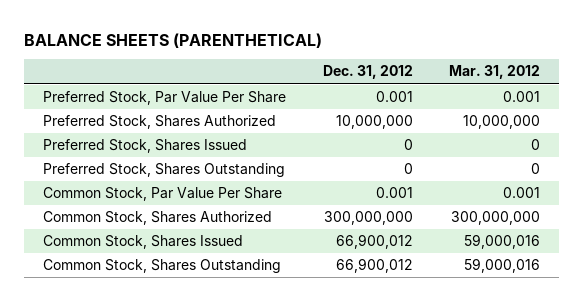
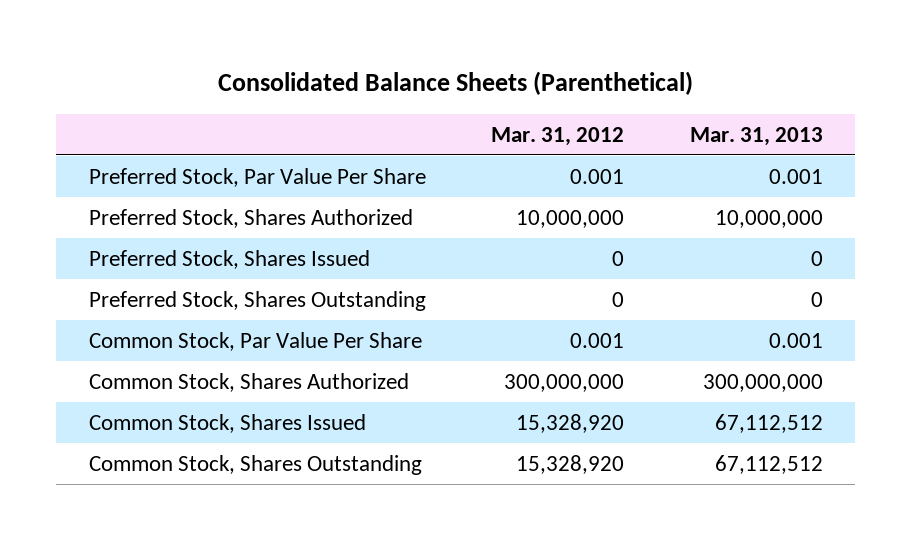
- BALANCE SHEETS (PARENTHETICAL)
+ Consolidated Balance Sheets (Parenthetical)
- | Dec. 31, 2012 | Mar. 31, 2012
+ | Mar. 31, 2012 | Mar. 31, 2013
- Common Stock, Shares Issued | 66,900,012 | 59,000,016
- Common Stock, Shares Outstanding | 66,900,012 | 59,000,016
+ Common Stock, Shares Issued | 15,328,920 | 67,112,512
+ Common Stock, Shares Outstanding | 15,328,920 | 67,112,512

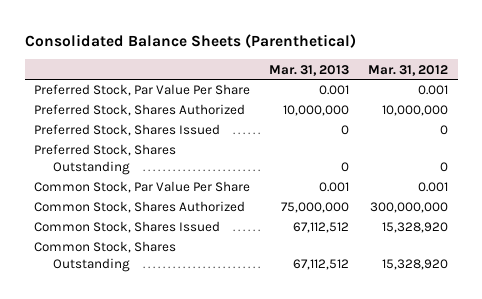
- | Mar. 31, 2012 | Mar. 31, 2013
+ | Mar. 31, 2013 | Mar. 31, 2012
- Common Stock, Shares Authorized | 300,000,000 | 300,000,000
+ Common Stock, Shares Authorized | 75,000,000 | 300,000,000

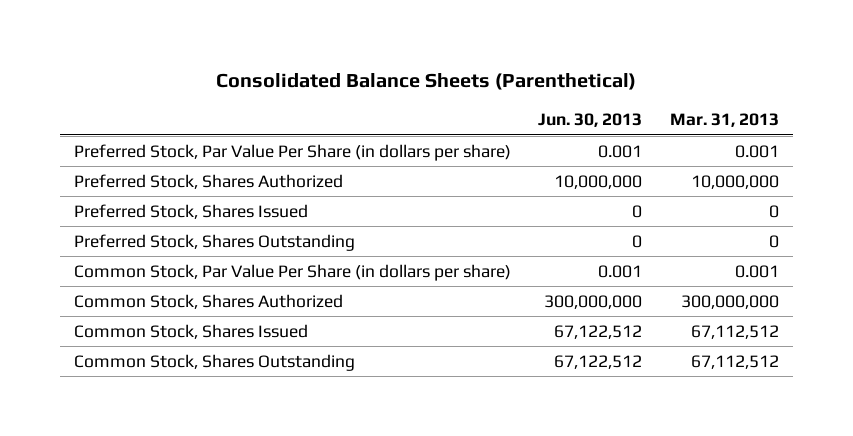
- | Mar. 31, 2013 | Mar. 31, 2012
+ | Jun. 30, 2013 | Mar. 31, 2013
- Preferred Stock, Par Value Per Share | 0.001 | 0.001
+ Preferred Stock, Par Value Per Share (in dollars per share) | 0.001 | 0.001
- Common Stock, Par Value Per Share | 0.001 | 0.001
- Common Stock, Shares Authorized | 75,000,000 | 300,000,000
+ Common Stock, Par Value Per Share (in dollars per share) | 0.001 | 0.001
+ Common Stock, Shares Authorized | 300,000,000 | 300,000,000

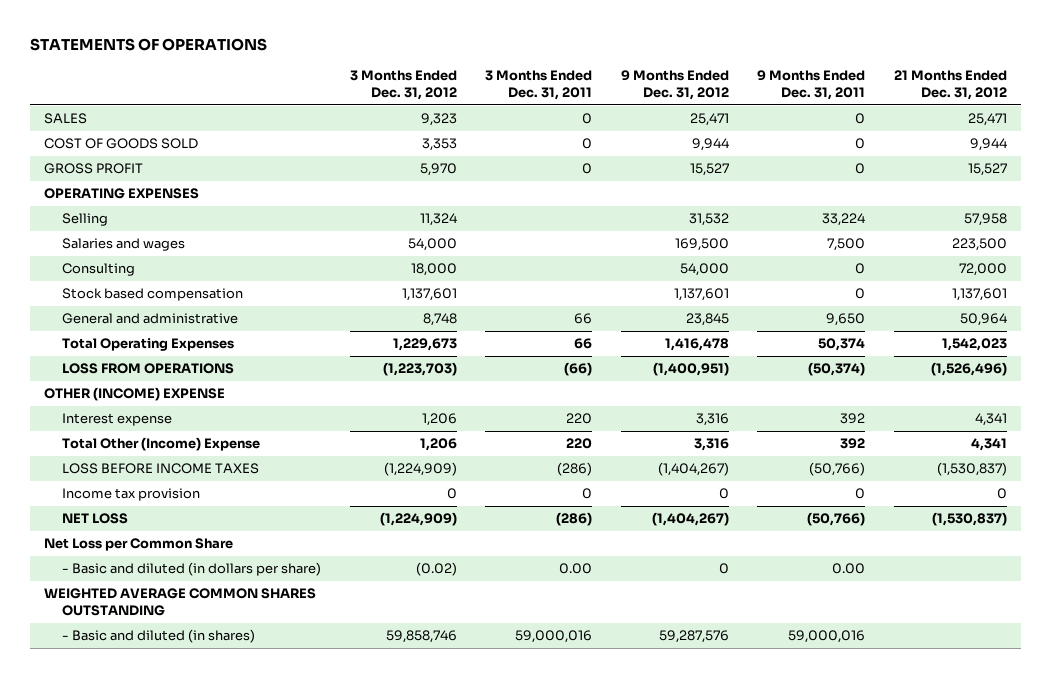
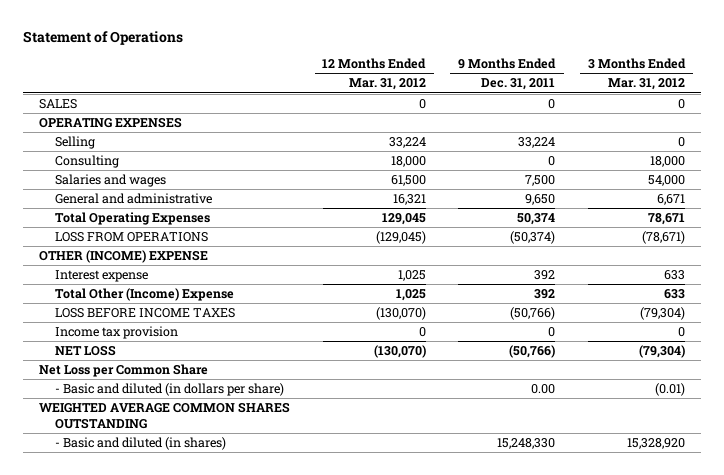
- STATEMENTS OF OPERATIONS
+ Statement of Operations
- | 3 Months Ended Dec. 31, 2012 | 3 Months Ended Dec. 31, 2011 | 9 Months Ended Dec. 31, 2012 | 9 Months Ended Dec. 31, 2011 | 21 Months Ended Dec. 31, 2012
+ | 12 Months Ended Mar. 31, 2012 | 9 Months Ended Dec. 31, 2011 | 3 Months Ended Mar. 31, 2012
- COST OF GOODS SOLD | 3,353 | 0 | 9,944 | 0 | 9,944
- GROSS PROFIT | 5,970 | 0 | 15,527 | 0 | 15,527
- Stock based compensation | 1,137,601 | | 1,137,601 | 0 | 1,137,601
moved down: Salaries and wages | 61,500 | 7,500 | 54,000
- - Basic and diluted (in shares) | 59,858,746 | 59,000,016 | 59,287,576 | 59,000,016 |
+ - Basic and diluted (in shares) | | 15,248,330 | 15,328,920

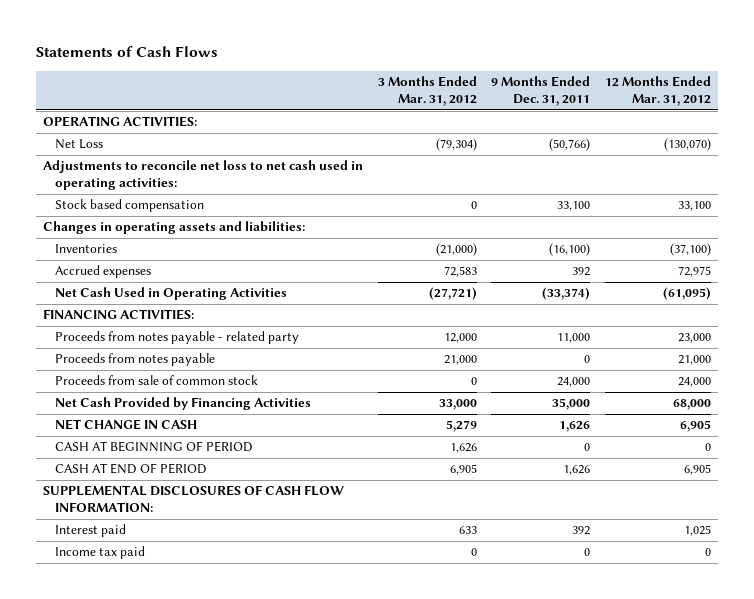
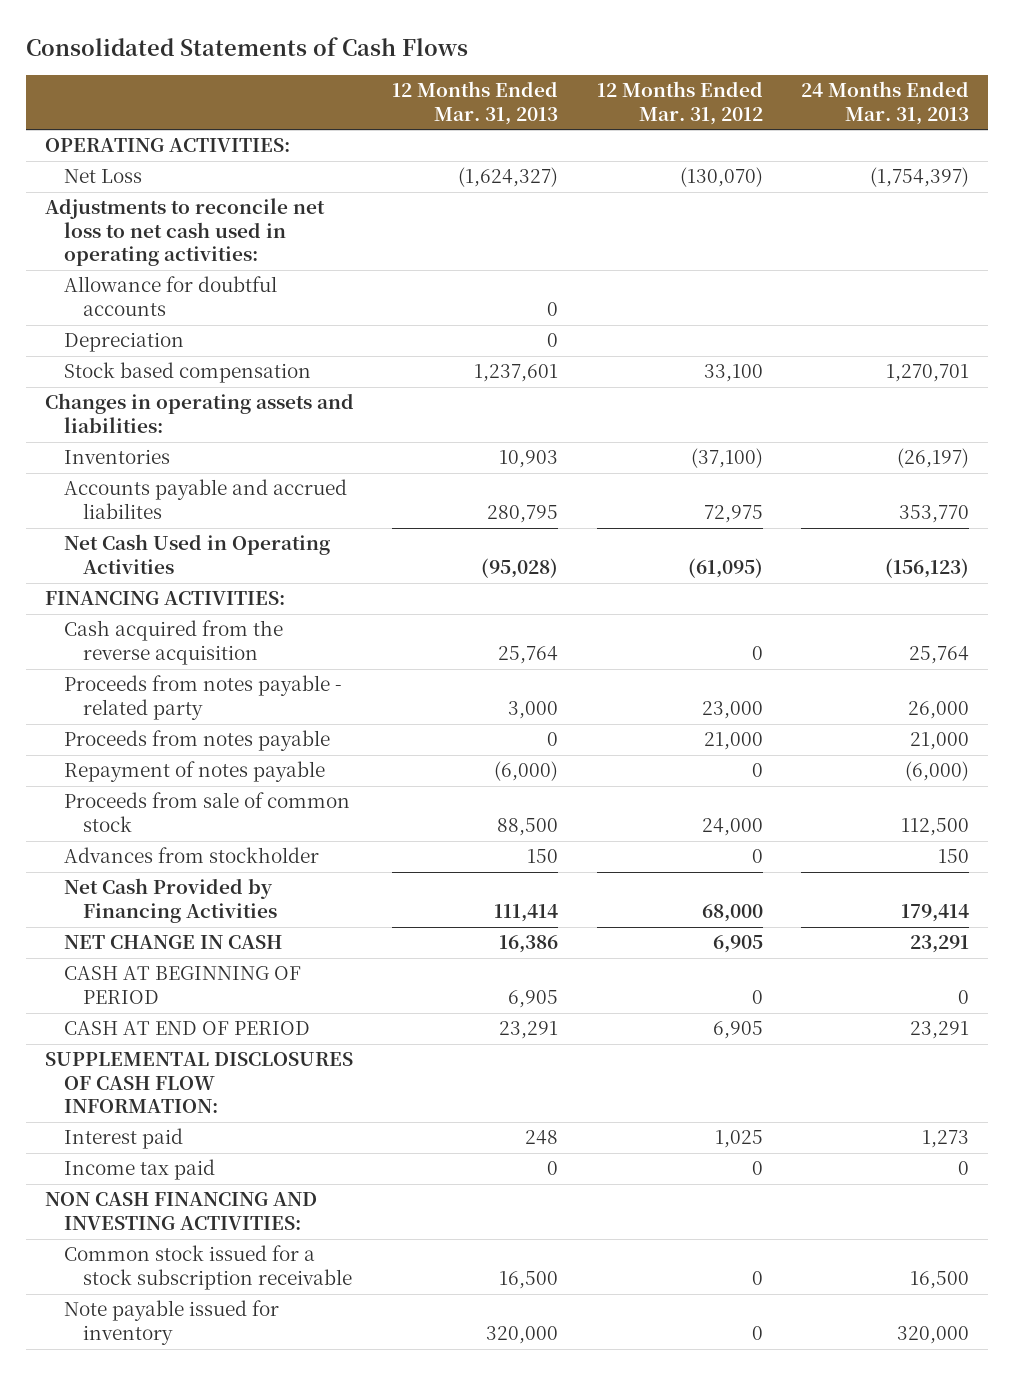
- Statements of Cash Flows
+ Consolidated Statements of Cash Flows
- | 3 Months Ended Mar. 31, 2012 | 9 Months Ended Dec. 31, 2011 | 12 Months Ended Mar. 31, 2012
+ | 12 Months Ended Mar. 31, 2013 | 12 Months Ended Mar. 31, 2012 | 24 Months Ended Mar. 31, 2013
+ Allowance for doubtful accounts | 0 | |
+ Depreciation | 0 | |
- Accrued expenses | 72,583 | 392 | 72,975
+ Accounts payable and accrued liabilites | 280,795 | 72,975 | 353,770
+ Cash acquired from the reverse acquisition | 25,764 | 0 | 25,764
+ Repayment of notes payable | (6,000) | 0 | (6,000)
+ Advances from stockholder | 150 | 0 | 150
+ NON CASH FINANCING AND INVESTING ACTIVITIES:
+ Common stock issued for a stock subscription receivable | 16,500 | 0 | 16,500
+ Note payable issued for inventory | 320,000 | 0 | 320,000

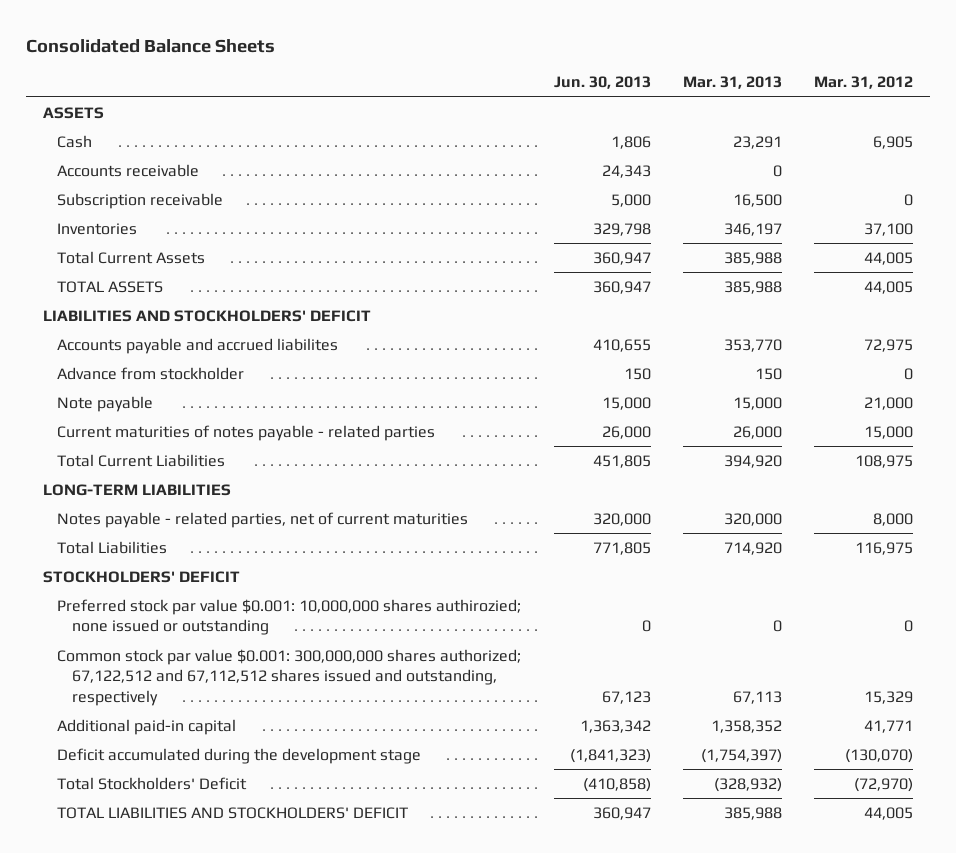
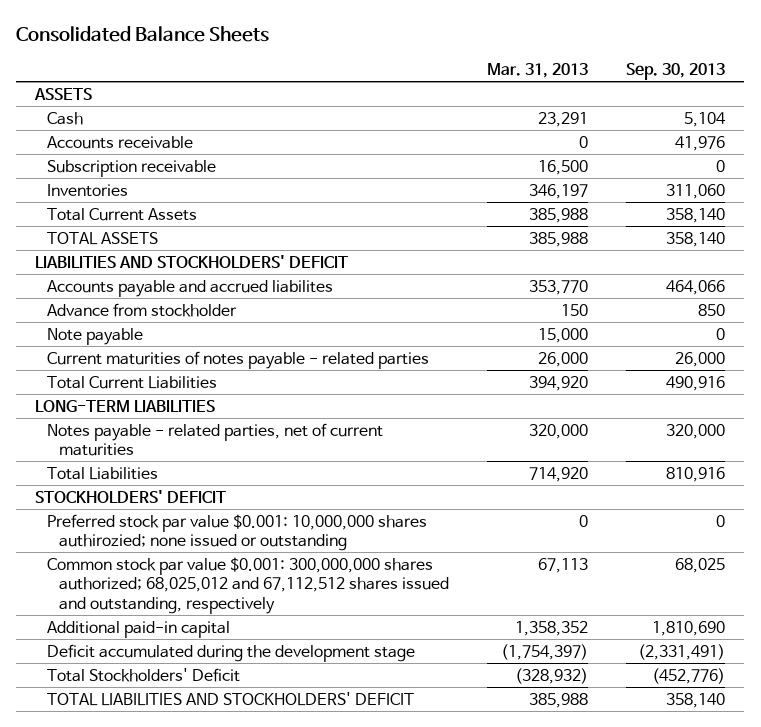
- | Jun. 30, 2013 | Mar. 31, 2013 | Mar. 31, 2012
+ | Mar. 31, 2013 | Sep. 30, 2013
- Common stock par value $0.001: 300,000,000 shares authorized; 67,122,512 and 67,112,512 shares issued and outstanding, respectively | 67,123 | 67,113 | 15,329
+ Common stock par value $0.001: 300,000,000 shares authorized; 68,025,012 and 67,112,512 shares issued and outstanding, respectively | 67,113 | 68,025

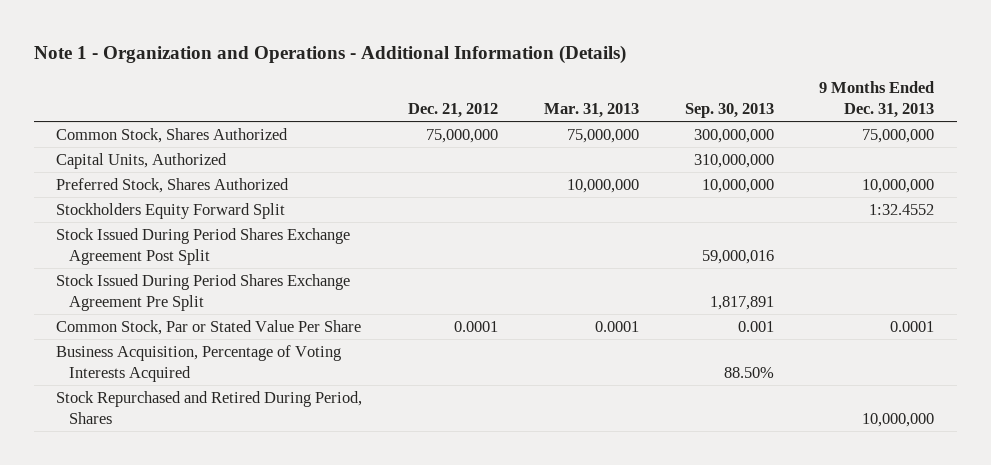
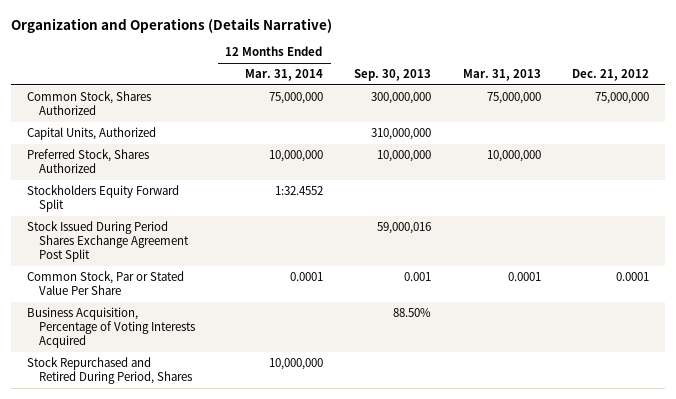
- Note 1 - Organization and Operations - Additional Information (Details)
+ Organization and Operations (Details Narrative)
- | Dec. 21, 2012 | Mar. 31, 2013 | Sep. 30, 2013 | 9 Months Ended Dec. 31, 2013
+ | 12 Months Ended Mar. 31, 2014 | Sep. 30, 2013 | Mar. 31, 2013 | Dec. 21, 2012
- Stock Issued During Period Shares Exchange Agreement Pre Split | | | 1,817,891 |

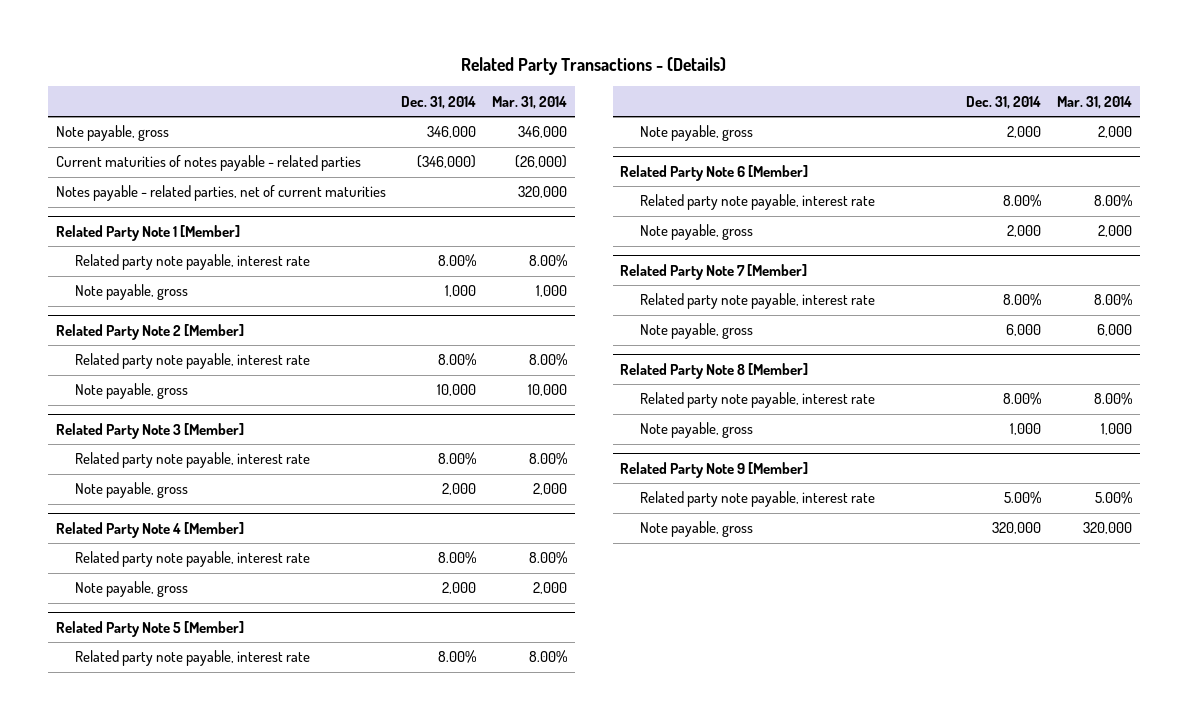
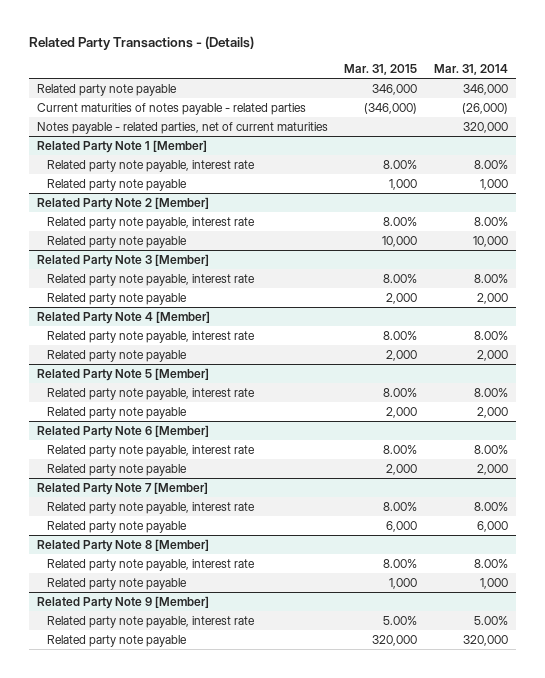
- | Dec. 31, 2014 | Mar. 31, 2014
+ | Mar. 31, 2015 | Mar. 31, 2014
- Note payable, gross | 346,000 | 346,000
+ Related party note payable | 346,000 | 346,000
@ Related Party Note 1 [Member]
- Note payable, gross | 1,000 | 1,000
+ Related party note payable | 1,000 | 1,000
@ Related Party Note 2 [Member]
- Note payable, gross | 10,000 | 10,000
+ Related party note payable | 10,000 | 10,000
@ Related Party Note 3 [Member]
- Note payable, gross | 2,000 | 2,000
+ Related party note payable | 2,000 | 2,000
@ Related Party Note 4 [Member]
- Note payable, gross | 2,000 | 2,000
+ Related party note payable | 2,000 | 2,000
@ Related Party Note 5 [Member]
- Note payable, gross | 2,000 | 2,000
+ Related party note payable | 2,000 | 2,000
@ Related Party Note 6 [Member]
- Note payable, gross | 2,000 | 2,000
+ Related party note payable | 2,000 | 2,000
@ Related Party Note 7 [Member]
- Note payable, gross | 6,000 | 6,000
+ Related party note payable | 6,000 | 6,000
@ Related Party Note 8 [Member]
- Note payable, gross | 1,000 | 1,000
+ Related party note payable | 1,000 | 1,000
@ Related Party Note 9 [Member]
- Note payable, gross | 320,000 | 320,000
+ Related party note payable | 320,000 | 320,000

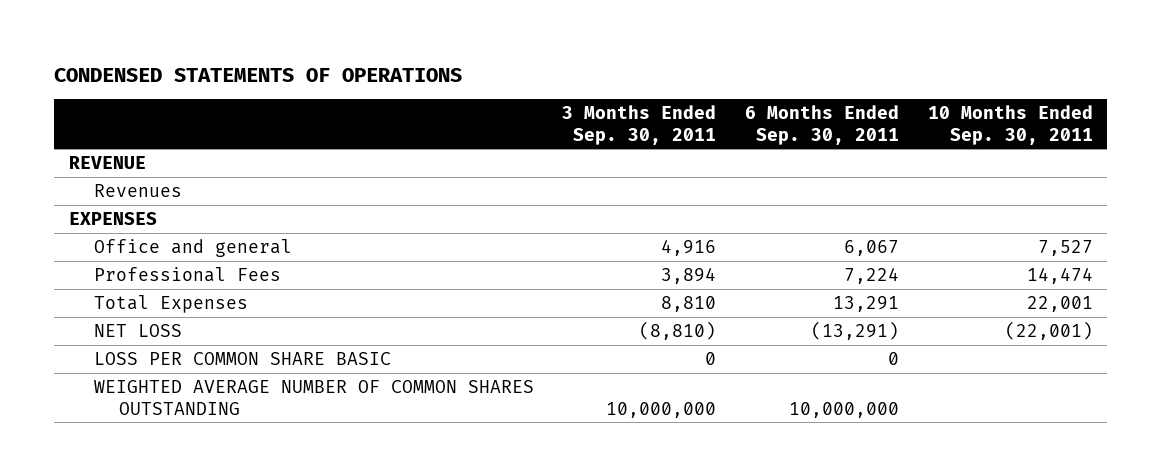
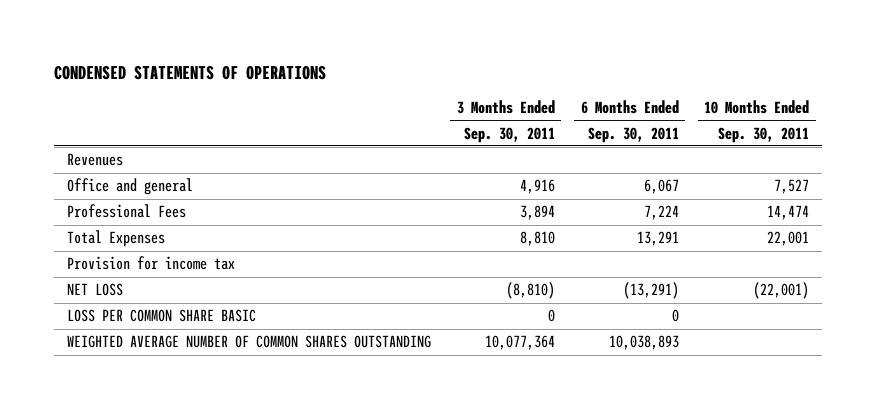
- REVENUE
- EXPENSES
+ Provision for income tax
- WEIGHTED AVERAGE NUMBER OF COMMON SHARES OUTSTANDING | 10,000,000 | 10,000,000 |
+ WEIGHTED AVERAGE NUMBER OF COMMON SHARES OUTSTANDING | 10,077,364 | 10,038,893 |

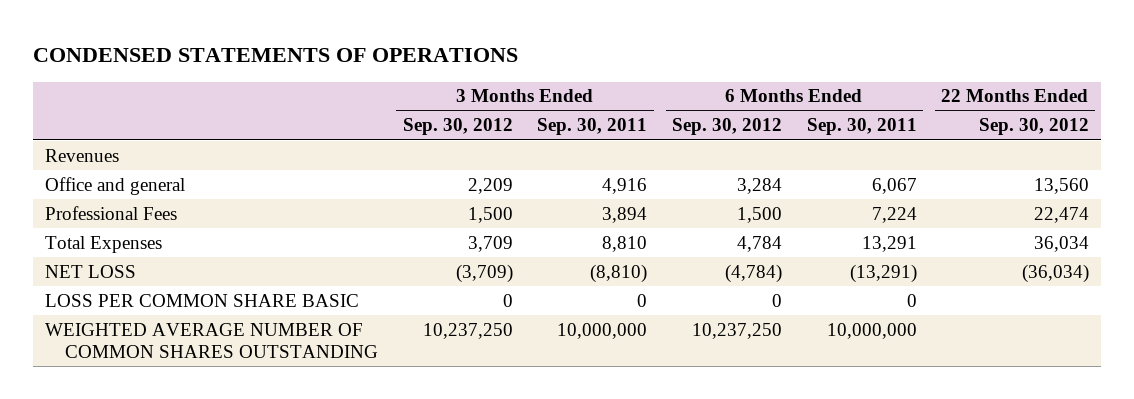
- | 3 Months Ended Sep. 30, 2011 | 6 Months Ended Sep. 30, 2011 | 10 Months Ended Sep. 30, 2011
+ | 3 Months Ended Sep. 30, 2012 | 3 Months Ended Sep. 30, 2011 | 6 Months Ended Sep. 30, 2012 | 6 Months Ended Sep. 30, 2011 | 22 Months Ended Sep. 30, 2012
- Provision for income tax
- WEIGHTED AVERAGE NUMBER OF COMMON SHARES OUTSTANDING | 10,077,364 | 10,038,893 |
+ WEIGHTED AVERAGE NUMBER OF COMMON SHARES OUTSTANDING | 10,237,250 | 10,000,000 | 10,237,250 | 10,000,000 |

